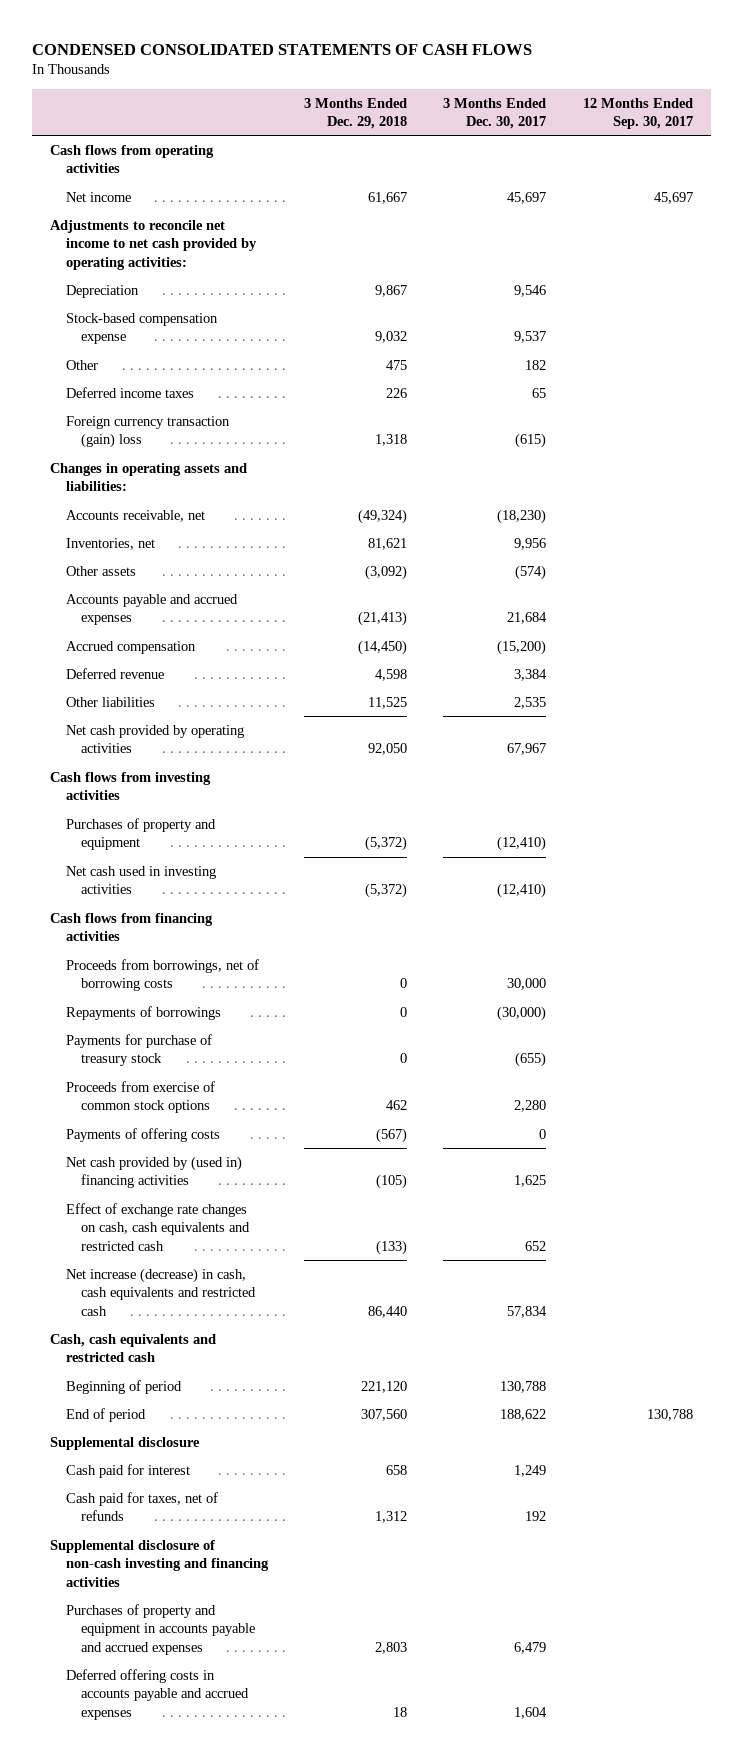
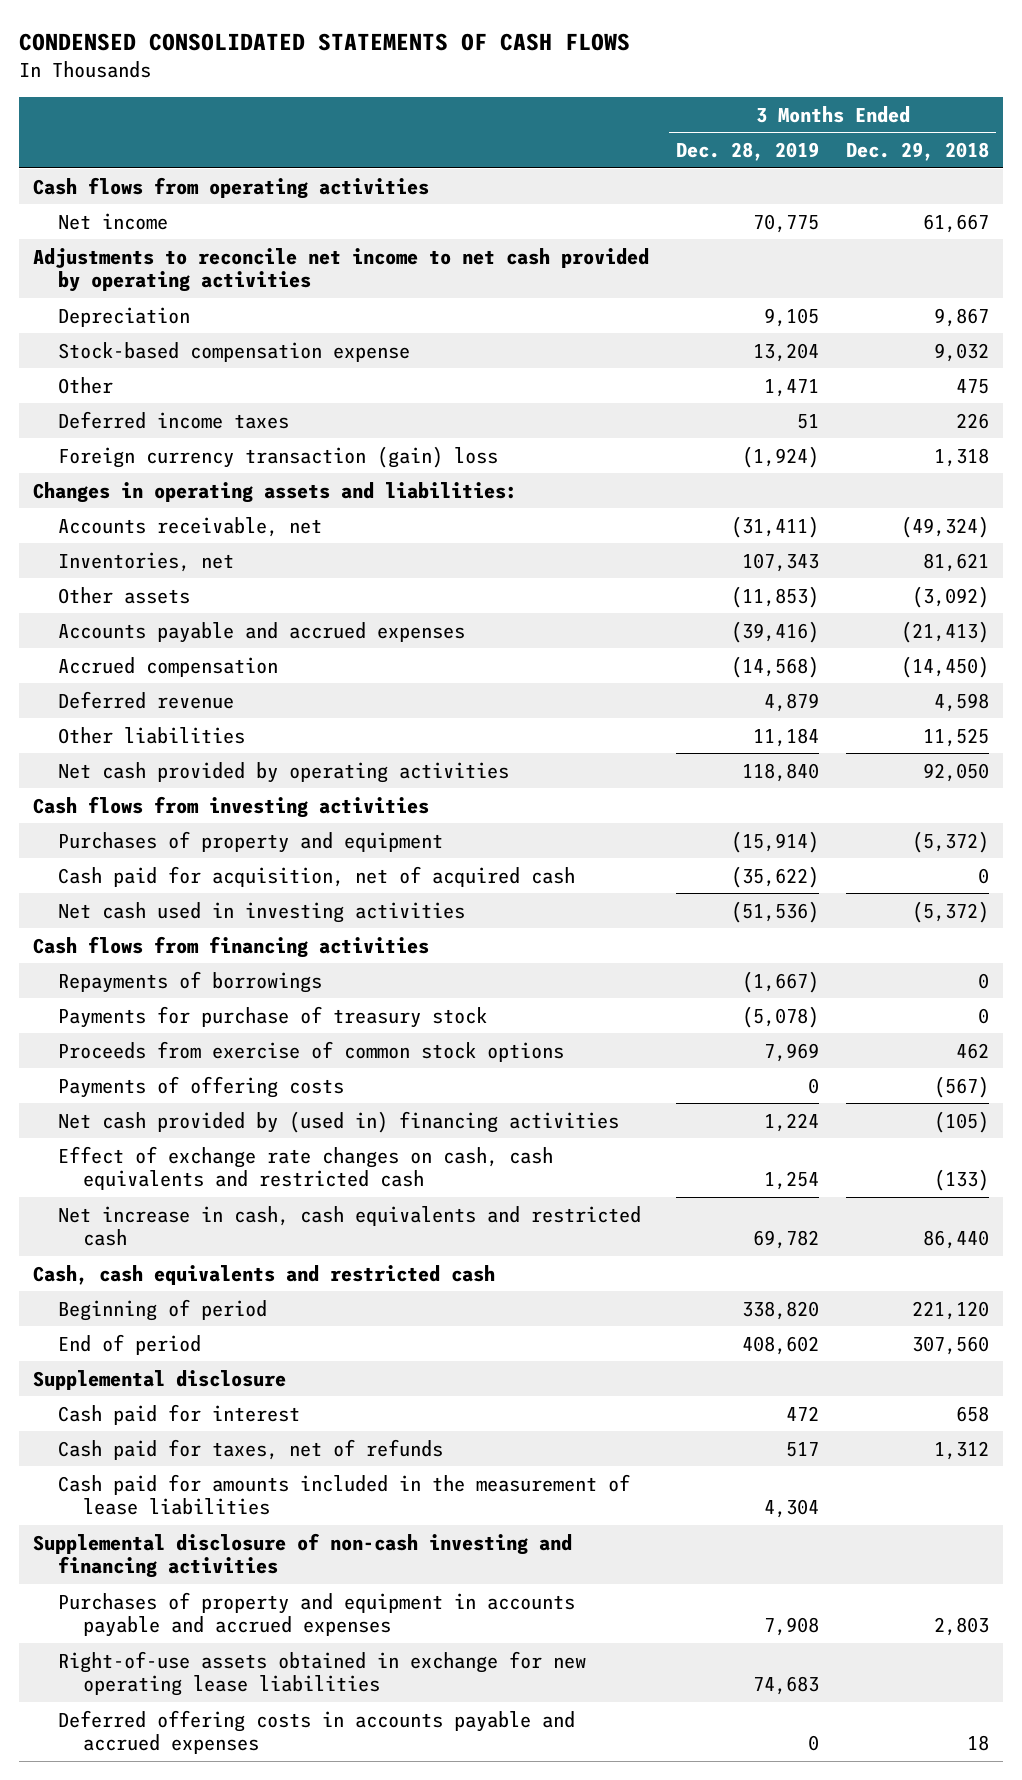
- | 3 Months Ended Dec. 29, 2018 | 3 Months Ended Dec. 30, 2017 | 12 Months Ended Sep. 30, 2017
+ | 3 Months Ended Dec. 28, 2019 | 3 Months Ended Dec. 29, 2018
- Adjustments to reconcile net income to net cash provided by operating activities:
+ Adjustments to reconcile net income to net cash provided by operating activities
+ Cash paid for acquisition, net of acquired cash | (35,622) | 0
- Proceeds from borrowings, net of borrowing costs | 0 | 30,000 |
- Net increase (decrease) in cash, cash equivalents and restricted cash | 86,440 | 57,834 |
+ Net increase in cash, cash equivalents and restricted cash | 69,782 | 86,440
+ Cash paid for amounts included in the measurement of lease liabilities | 4,304 |
+ Right-of-use assets obtained in exchange for new operating lease liabilities | 74,683 |

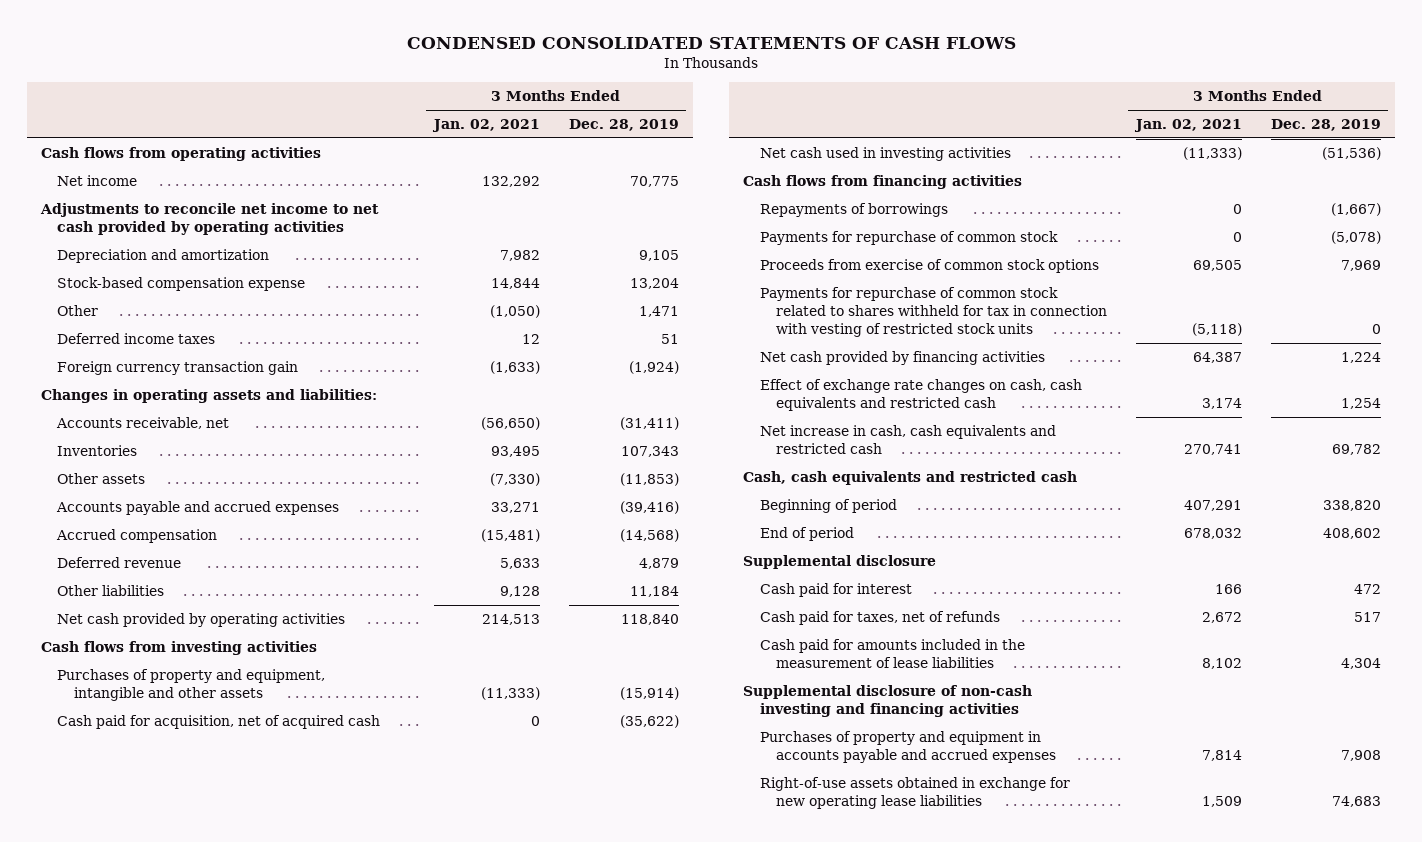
- | 3 Months Ended Dec. 28, 2019 | 3 Months Ended Dec. 29, 2018
+ | 3 Months Ended Jan. 02, 2021 | 3 Months Ended Dec. 28, 2019
- Depreciation | 9,105 | 9,867
+ Depreciation and amortization | 7,982 | 9,105
- Foreign currency transaction (gain) loss | (1,924) | 1,318
+ Foreign currency transaction gain | (1,633) | (1,924)
- Inventories, net | 107,343 | 81,621
+ Inventories | 93,495 | 107,343
- Purchases of property and equipment | (15,914) | (5,372)
+ Purchases of property and equipment, intangible and other assets | (11,333) | (15,914)
- Payments for purchase of treasury stock | (5,078) | 0
+ Payments for repurchase of common stock | 0 | (5,078)
- Payments of offering costs | 0 | (567)
- Net cash provided by (used in) financing activities | 1,224 | (105)
+ Payments for repurchase of common stock related to shares withheld for tax in connection with vesting of restricted stock units | (5,118) | 0
+ Net cash provided by financing activities | 64,387 | 1,224
- Deferred offering costs in accounts payable and accrued expenses | 0 | 18

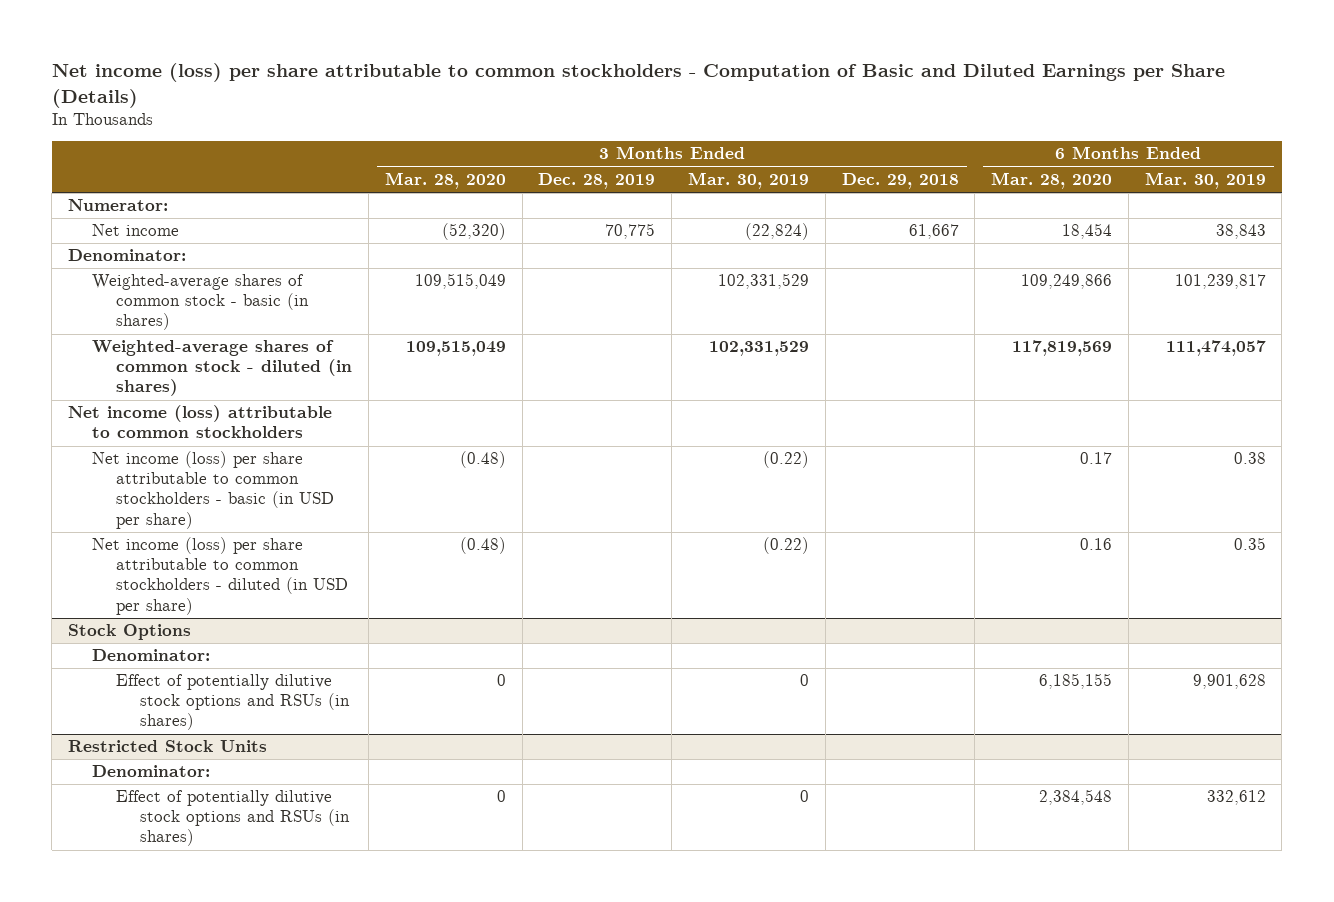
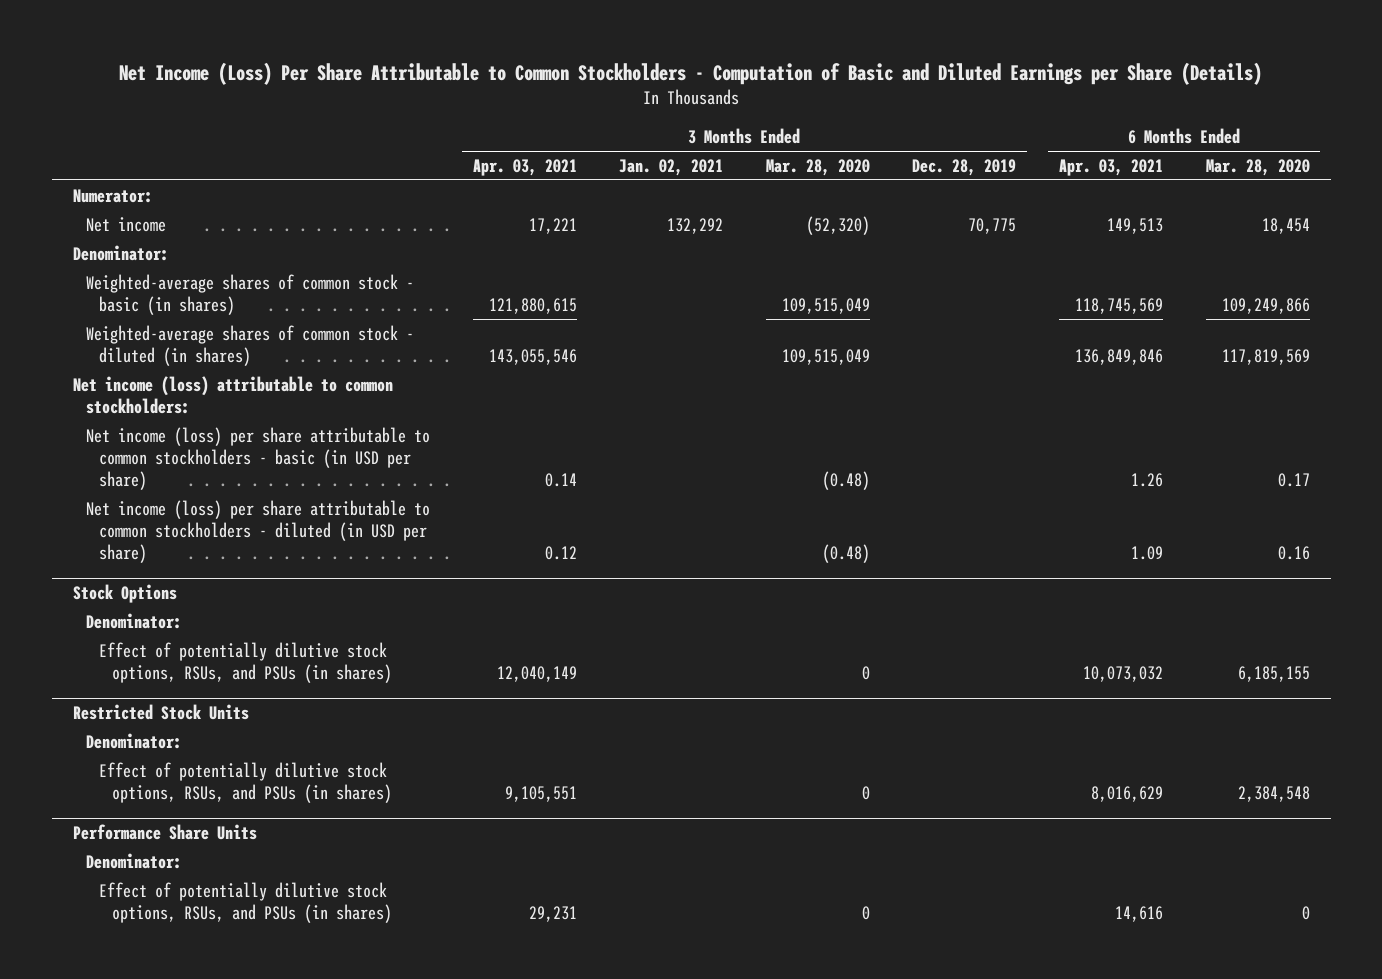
- Net income (loss) per share attributable to common stockholders - Computation of Basic and Diluted Earnings per Share (Details)
+ Net Income (Loss) Per Share Attributable to Common Stockholders - Computation of Basic and Diluted Earnings per Share (Details)
- | 3 Months Ended Mar. 28, 2020 | 3 Months Ended Dec. 28, 2019 | 3 Months Ended Mar. 30, 2019 | 3 Months Ended Dec. 29, 2018 | 6 Months Ended Mar. 28, 2020 | 6 Months Ended Mar. 30, 2019
+ | 3 Months Ended Apr. 03, 2021 | 3 Months Ended Jan. 02, 2021 | 3 Months Ended Mar. 28, 2020 | 3 Months Ended Dec. 28, 2019 | 6 Months Ended Apr. 03, 2021 | 6 Months Ended Mar. 28, 2020
- Net income (loss) attributable to common stockholders
+ Net income (loss) attributable to common stockholders:
@ Stock Options
- Effect of potentially dilutive stock options and RSUs (in shares) | 0 | | 0 | | 6,185,155 | 9,901,628
+ Effect of potentially dilutive stock options, RSUs, and PSUs (in shares) | 12,040,149 | | 0 | | 10,073,032 | 6,185,155
@ Restricted Stock Units
- Effect of potentially dilutive stock options and RSUs (in shares) | 0 | | 0 | | 2,384,548 | 332,612
+ Effect of potentially dilutive stock options, RSUs, and PSUs (in shares) | 9,105,551 | | 0 | | 8,016,629 | 2,384,548
+ Performance Share Units
+ Denominator:
+ Effect of potentially dilutive stock options, RSUs, and PSUs (in shares) | 29,231 | | 0 | | 14,616 | 0

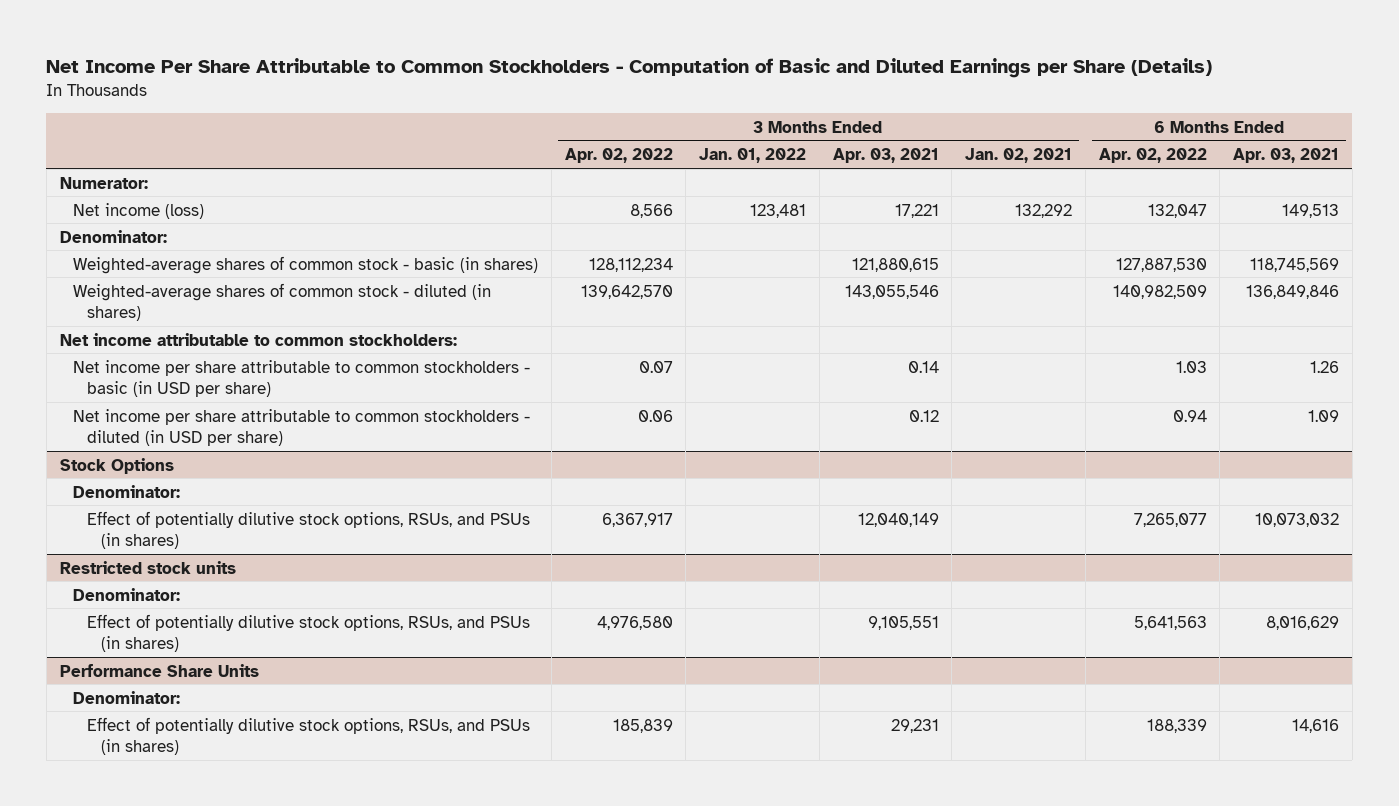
- Net Income (Loss) Per Share Attributable to Common Stockholders - Computation of Basic and Diluted Earnings per Share (Details)
+ Net Income Per Share Attributable to Common Stockholders - Computation of Basic and Diluted Earnings per Share (Details)
- | 3 Months Ended Apr. 03, 2021 | 3 Months Ended Jan. 02, 2021 | 3 Months Ended Mar. 28, 2020 | 3 Months Ended Dec. 28, 2019 | 6 Months Ended Apr. 03, 2021 | 6 Months Ended Mar. 28, 2020
+ | 3 Months Ended Apr. 02, 2022 | 3 Months Ended Jan. 01, 2022 | 3 Months Ended Apr. 03, 2021 | 3 Months Ended Jan. 02, 2021 | 6 Months Ended Apr. 02, 2022 | 6 Months Ended Apr. 03, 2021
- Net income | 17,221 | 132,292 | (52,320) | 70,775 | 149,513 | 18,454
+ Net income (loss) | 8,566 | 123,481 | 17,221 | 132,292 | 132,047 | 149,513
- Net income (loss) attributable to common stockholders:
- Net income (loss) per share attributable to common stockholders - basic (in USD per share) | 0.14 | | (0.48) | | 1.26 | 0.17
- Net income (loss) per share attributable to common stockholders - diluted (in USD per share) | 0.12 | | (0.48) | | 1.09 | 0.16
+ Net income attributable to common stockholders:
+ Net income per share attributable to common stockholders - basic (in USD per share) | 0.07 | | 0.14 | | 1.03 | 1.26
+ Net income per share attributable to common stockholders - diluted (in USD per share) | 0.06 | | 0.12 | | 0.94 | 1.09
- Restricted Stock Units
+ Restricted stock units

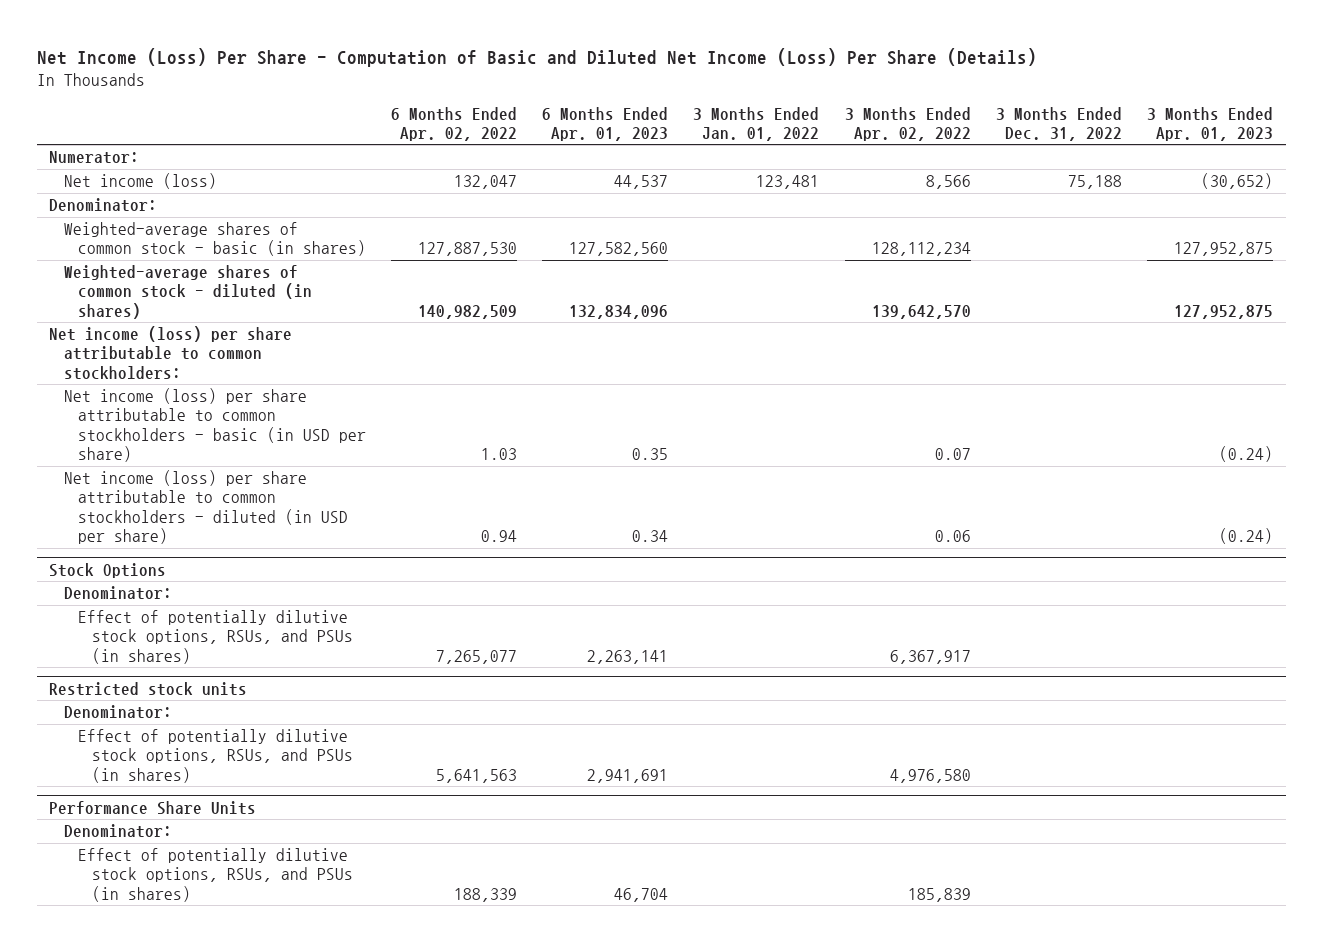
- Net Income Per Share Attributable to Common Stockholders - Computation of Basic and Diluted Earnings per Share (Details)
+ Net Income (Loss) Per Share - Computation of Basic and Diluted Net Income (Loss) Per Share (Details)
- | 3 Months Ended Apr. 02, 2022 | 3 Months Ended Jan. 01, 2022 | 3 Months Ended Apr. 03, 2021 | 3 Months Ended Jan. 02, 2021 | 6 Months Ended Apr. 02, 2022 | 6 Months Ended Apr. 03, 2021
+ | 6 Months Ended Apr. 02, 2022 | 6 Months Ended Apr. 01, 2023 | 3 Months Ended Jan. 01, 2022 | 3 Months Ended Apr. 02, 2022 | 3 Months Ended Dec. 31, 2022 | 3 Months Ended Apr. 01, 2023
- Net income attributable to common stockholders:
- Net income per share attributable to common stockholders - basic (in USD per share) | 0.07 | | 0.14 | | 1.03 | 1.26
- Net income per share attributable to common stockholders - diluted (in USD per share) | 0.06 | | 0.12 | | 0.94 | 1.09
+ Net income (loss) per share attributable to common stockholders:
+ Net income (loss) per share attributable to common stockholders - basic (in USD per share) | 1.03 | 0.35 | | 0.07 | | (0.24)
+ Net income (loss) per share attributable to common stockholders - diluted (in USD per share) | 0.94 | 0.34 | | 0.06 | | (0.24)

